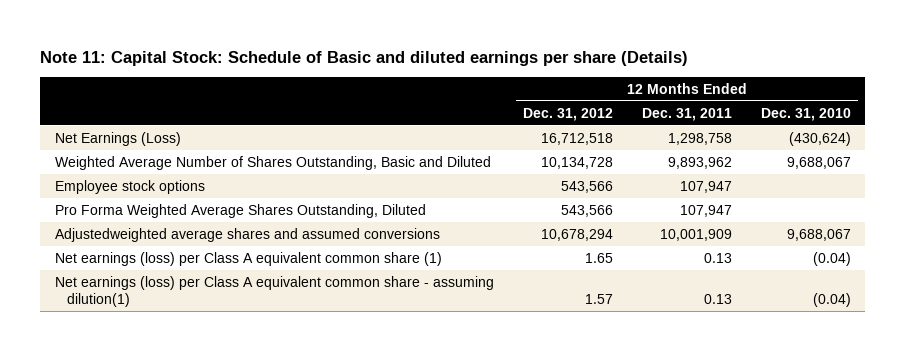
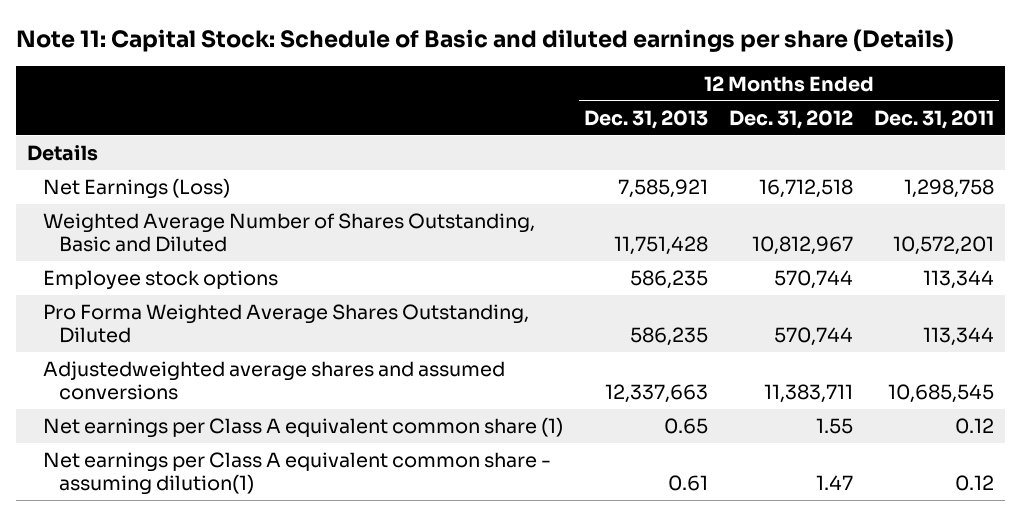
- | 12 Months Ended Dec. 31, 2012 | 12 Months Ended Dec. 31, 2011 | 12 Months Ended Dec. 31, 2010
+ | 12 Months Ended Dec. 31, 2013 | 12 Months Ended Dec. 31, 2012 | 12 Months Ended Dec. 31, 2011
+ Details
- Weighted Average Number of Shares Outstanding, Basic and Diluted | 10,134,728 | 9,893,962 | 9,688,067
- Employee stock options | 543,566 | 107,947 |
- Pro Forma Weighted Average Shares Outstanding, Diluted | 543,566 | 107,947 |
- Adjustedweighted average shares and assumed conversions | 10,678,294 | 10,001,909 | 9,688,067
- Net earnings (loss) per Class A equivalent common share (1) | 1.65 | 0.13 | (0.04)
- Net earnings (loss) per Class A equivalent common share - assuming dilution(1) | 1.57 | 0.13 | (0.04)
+ Weighted Average Number of Shares Outstanding, Basic and Diluted | 11,751,428 | 10,812,967 | 10,572,201
+ Employee stock options | 586,235 | 570,744 | 113,344
+ Pro Forma Weighted Average Shares Outstanding, Diluted | 586,235 | 570,744 | 113,344
+ Adjustedweighted average shares and assumed conversions | 12,337,663 | 11,383,711 | 10,685,545
+ Net earnings per Class A equivalent common share (1) | 0.65 | 1.55 | 0.12
+ Net earnings per Class A equivalent common share - assuming dilution(1) | 0.61 | 1.47 | 0.12

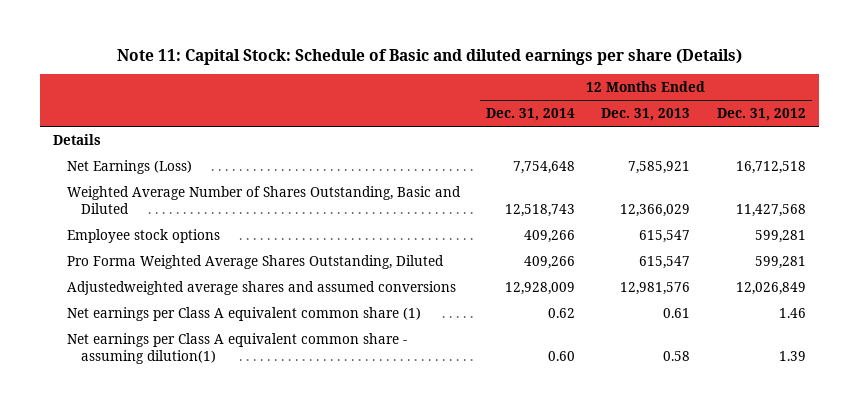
- | 12 Months Ended Dec. 31, 2013 | 12 Months Ended Dec. 31, 2012 | 12 Months Ended Dec. 31, 2011
+ | 12 Months Ended Dec. 31, 2014 | 12 Months Ended Dec. 31, 2013 | 12 Months Ended Dec. 31, 2012
- Weighted Average Number of Shares Outstanding, Basic and Diluted | 11,751,428 | 10,812,967 | 10,572,201
- Employee stock options | 586,235 | 570,744 | 113,344
- Pro Forma Weighted Average Shares Outstanding, Diluted | 586,235 | 570,744 | 113,344
- Adjustedweighted average shares and assumed conversions | 12,337,663 | 11,383,711 | 10,685,545
- Net earnings per Class A equivalent common share (1) | 0.65 | 1.55 | 0.12
- Net earnings per Class A equivalent common share - assuming dilution(1) | 0.61 | 1.47 | 0.12
+ Weighted Average Number of Shares Outstanding, Basic and Diluted | 12,518,743 | 12,366,029 | 11,427,568
+ Employee stock options | 409,266 | 615,547 | 599,281
+ Pro Forma Weighted Average Shares Outstanding, Diluted | 409,266 | 615,547 | 599,281
+ Adjustedweighted average shares and assumed conversions | 12,928,009 | 12,981,576 | 12,026,849
+ Net earnings per Class A equivalent common share (1) | 0.62 | 0.61 | 1.46
+ Net earnings per Class A equivalent common share - assuming dilution(1) | 0.60 | 0.58 | 1.39

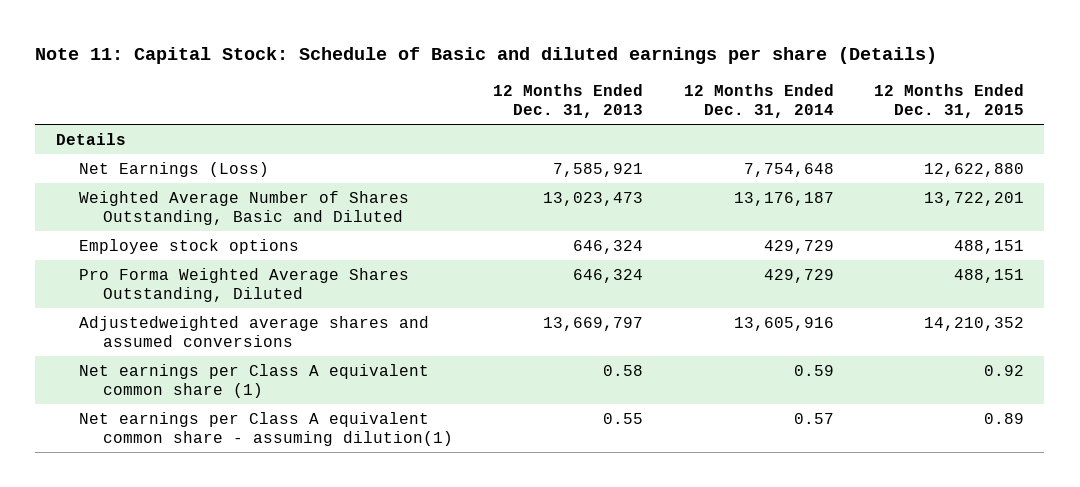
- | 12 Months Ended Dec. 31, 2014 | 12 Months Ended Dec. 31, 2013 | 12 Months Ended Dec. 31, 2012
+ | 12 Months Ended Dec. 31, 2013 | 12 Months Ended Dec. 31, 2014 | 12 Months Ended Dec. 31, 2015
- Weighted Average Number of Shares Outstanding, Basic and Diluted | 12,518,743 | 12,366,029 | 11,427,568
- Employee stock options | 409,266 | 615,547 | 599,281
- Pro Forma Weighted Average Shares Outstanding, Diluted | 409,266 | 615,547 | 599,281
- Adjustedweighted average shares and assumed conversions | 12,928,009 | 12,981,576 | 12,026,849
- Net earnings per Class A equivalent common share (1) | 0.62 | 0.61 | 1.46
- Net earnings per Class A equivalent common share - assuming dilution(1) | 0.60 | 0.58 | 1.39
+ Weighted Average Number of Shares Outstanding, Basic and Diluted | 13,023,473 | 13,176,187 | 13,722,201
+ Employee stock options | 646,324 | 429,729 | 488,151
+ Pro Forma Weighted Average Shares Outstanding, Diluted | 646,324 | 429,729 | 488,151
+ Adjustedweighted average shares and assumed conversions | 13,669,797 | 13,605,916 | 14,210,352
+ Net earnings per Class A equivalent common share (1) | 0.58 | 0.59 | 0.92
+ Net earnings per Class A equivalent common share - assuming dilution(1) | 0.55 | 0.57 | 0.89

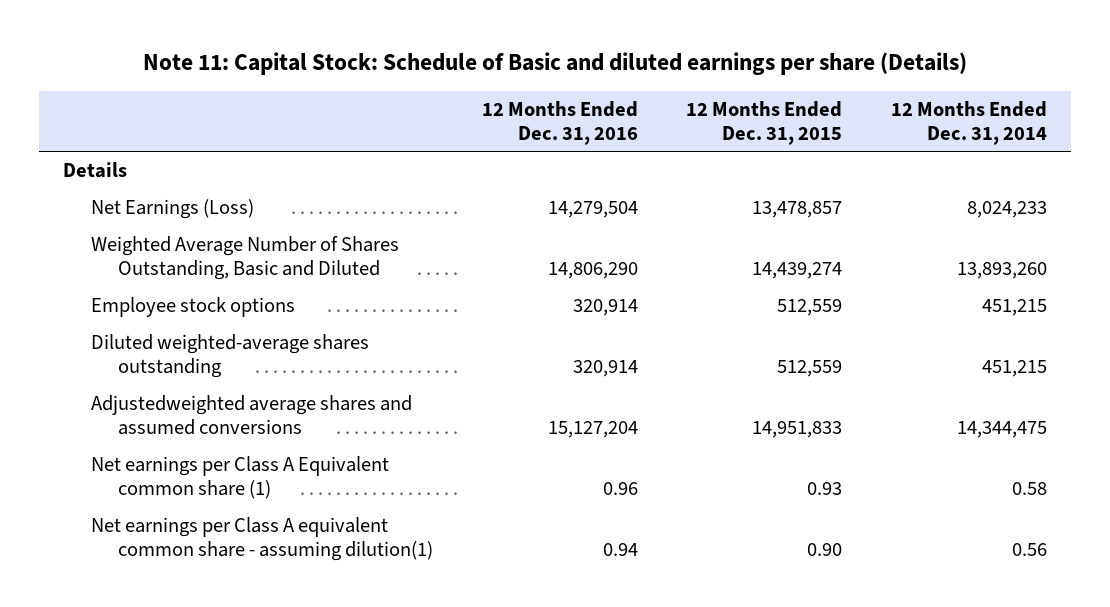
- | 12 Months Ended Dec. 31, 2013 | 12 Months Ended Dec. 31, 2014 | 12 Months Ended Dec. 31, 2015
+ | 12 Months Ended Dec. 31, 2016 | 12 Months Ended Dec. 31, 2015 | 12 Months Ended Dec. 31, 2014
- Net Earnings (Loss) | 7,585,921 | 7,754,648 | 12,622,880
- Weighted Average Number of Shares Outstanding, Basic and Diluted | 13,023,473 | 13,176,187 | 13,722,201
- Employee stock options | 646,324 | 429,729 | 488,151
- Pro Forma Weighted Average Shares Outstanding, Diluted | 646,324 | 429,729 | 488,151
- Adjustedweighted average shares and assumed conversions | 13,669,797 | 13,605,916 | 14,210,352
- Net earnings per Class A equivalent common share (1) | 0.58 | 0.59 | 0.92
- Net earnings per Class A equivalent common share - assuming dilution(1) | 0.55 | 0.57 | 0.89
+ Net Earnings (Loss) | 14,279,504 | 13,478,857 | 8,024,233
+ Weighted Average Number of Shares Outstanding, Basic and Diluted | 14,806,290 | 14,439,274 | 13,893,260
+ Employee stock options | 320,914 | 512,559 | 451,215
+ Diluted weighted-average shares outstanding | 320,914 | 512,559 | 451,215
+ Adjustedweighted average shares and assumed conversions | 15,127,204 | 14,951,833 | 14,344,475
+ Net earnings per Class A Equivalent common share (1) | 0.96 | 0.93 | 0.58
+ Net earnings per Class A equivalent common share - assuming dilution(1) | 0.94 | 0.90 | 0.56

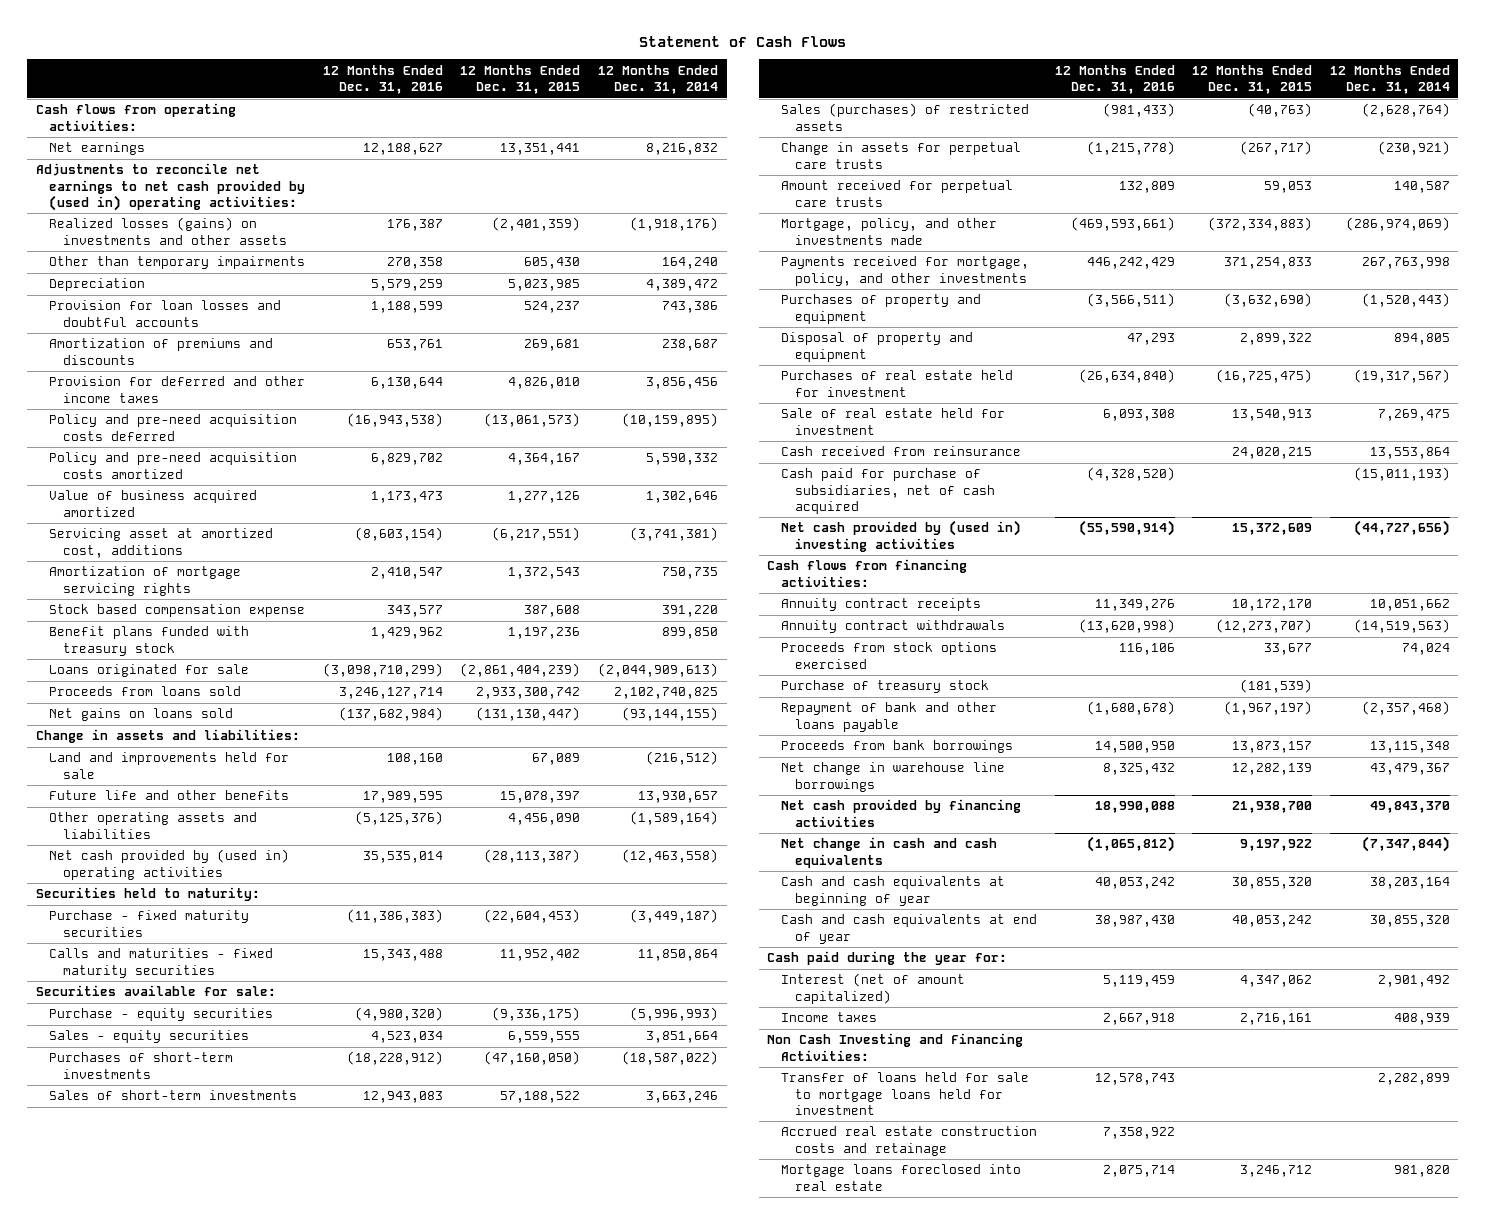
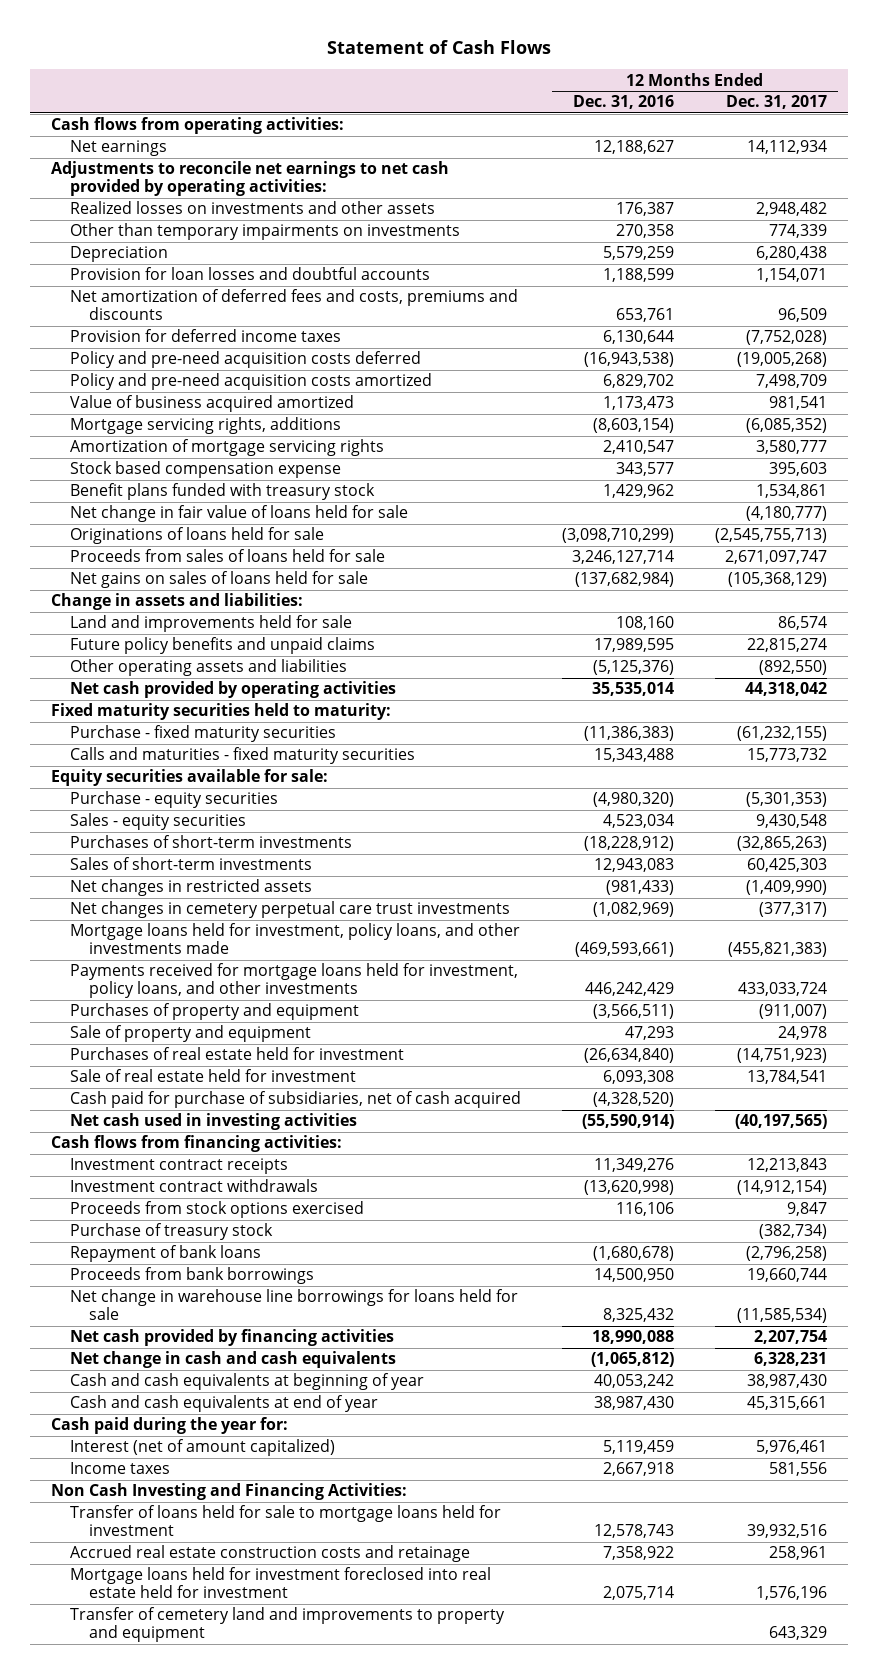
- | 12 Months Ended Dec. 31, 2016 | 12 Months Ended Dec. 31, 2015 | 12 Months Ended Dec. 31, 2014
+ | 12 Months Ended Dec. 31, 2016 | 12 Months Ended Dec. 31, 2017
- Adjustments to reconcile net earnings to net cash provided by (used in) operating activities:
- Realized losses (gains) on investments and other assets | 176,387 | (2,401,359) | (1,918,176)
- Other than temporary impairments | 270,358 | 605,430 | 164,240
+ Adjustments to reconcile net earnings to net cash provided by operating activities:
+ Realized losses on investments and other assets | 176,387 | 2,948,482
+ Other than temporary impairments on investments | 270,358 | 774,339
- Amortization of premiums and discounts | 653,761 | 269,681 | 238,687
- Provision for deferred and other income taxes | 6,130,644 | 4,826,010 | 3,856,456
+ Net amortization of deferred fees and costs, premiums and discounts | 653,761 | 96,509
+ Provision for deferred income taxes | 6,130,644 | (7,752,028)
- Servicing asset at amortized cost, additions | (8,603,154) | (6,217,551) | (3,741,381)
+ Mortgage servicing rights, additions | (8,603,154) | (6,085,352)
- Loans originated for sale | (3,098,710,299) | (2,861,404,239) | (2,044,909,613)
- Proceeds from loans sold | 3,246,127,714 | 2,933,300,742 | 2,102,740,825
- Net gains on loans sold | (137,682,984) | (131,130,447) | (93,144,155)
+ Net change in fair value of loans held for sale | | (4,180,777)
+ Originations of loans held for sale | (3,098,710,299) | (2,545,755,713)
+ Proceeds from sales of loans held for sale | 3,246,127,714 | 2,671,097,747
+ Net gains on sales of loans held for sale | (137,682,984) | (105,368,129)
- Future life and other benefits | 17,989,595 | 15,078,397 | 13,930,657
+ Future policy benefits and unpaid claims | 17,989,595 | 22,815,274
- Net cash provided by (used in) operating activities | 35,535,014 | (28,113,387) | (12,463,558)
- Securities held to maturity:
+ Net cash provided by operating activities | 35,535,014 | 44,318,042
+ Fixed maturity securities held to maturity:
- Securities available for sale:
+ Equity securities available for sale:
- Sales (purchases) of restricted assets | (981,433) | (40,763) | (2,628,764)
- Change in assets for perpetual care trusts | (1,215,778) | (267,717) | (230,921)
- Amount received for perpetual care trusts | 132,809 | 59,053 | 140,587
- Mortgage, policy, and other investments made | (469,593,661) | (372,334,883) | (286,974,069)
- Payments received for mortgage, policy, and other investments | 446,242,429 | 371,254,833 | 267,763,998
+ Net changes in restricted assets | (981,433) | (1,409,990)
+ Net changes in cemetery perpetual care trust investments | (1,082,969) | (377,317)
+ Mortgage loans held for investment, policy loans, and other investments made | (469,593,661) | (455,821,383)
+ Payments received for mortgage loans held for investment, policy loans, and other investments | 446,242,429 | 433,033,724
- Disposal of property and equipment | 47,293 | 2,899,322 | 894,805
+ Sale of property and equipment | 47,293 | 24,978
- Cash received from reinsurance | | 24,020,215 | 13,553,864
- Net cash provided by (used in) investing activities | (55,590,914) | 15,372,609 | (44,727,656)
+ Net cash used in investing activities | (55,590,914) | (40,197,565)
- Annuity contract receipts | 11,349,276 | 10,172,170 | 10,051,662
- Annuity contract withdrawals | (13,620,998) | (12,273,707) | (14,519,563)
+ Investment contract receipts | 11,349,276 | 12,213,843
+ Investment contract withdrawals | (13,620,998) | (14,912,154)
- Repayment of bank and other loans payable | (1,680,678) | (1,967,197) | (2,357,468)
+ Repayment of bank loans | (1,680,678) | (2,796,258)
- Net change in warehouse line borrowings | 8,325,432 | 12,282,139 | 43,479,367
+ Net change in warehouse line borrowings for loans held for sale | 8,325,432 | (11,585,534)
- Mortgage loans foreclosed into real estate | 2,075,714 | 3,246,712 | 981,820
+ Mortgage loans held for investment foreclosed into real estate held for investment | 2,075,714 | 1,576,196
+ Transfer of cemetery land and improvements to property and equipment | | 643,329

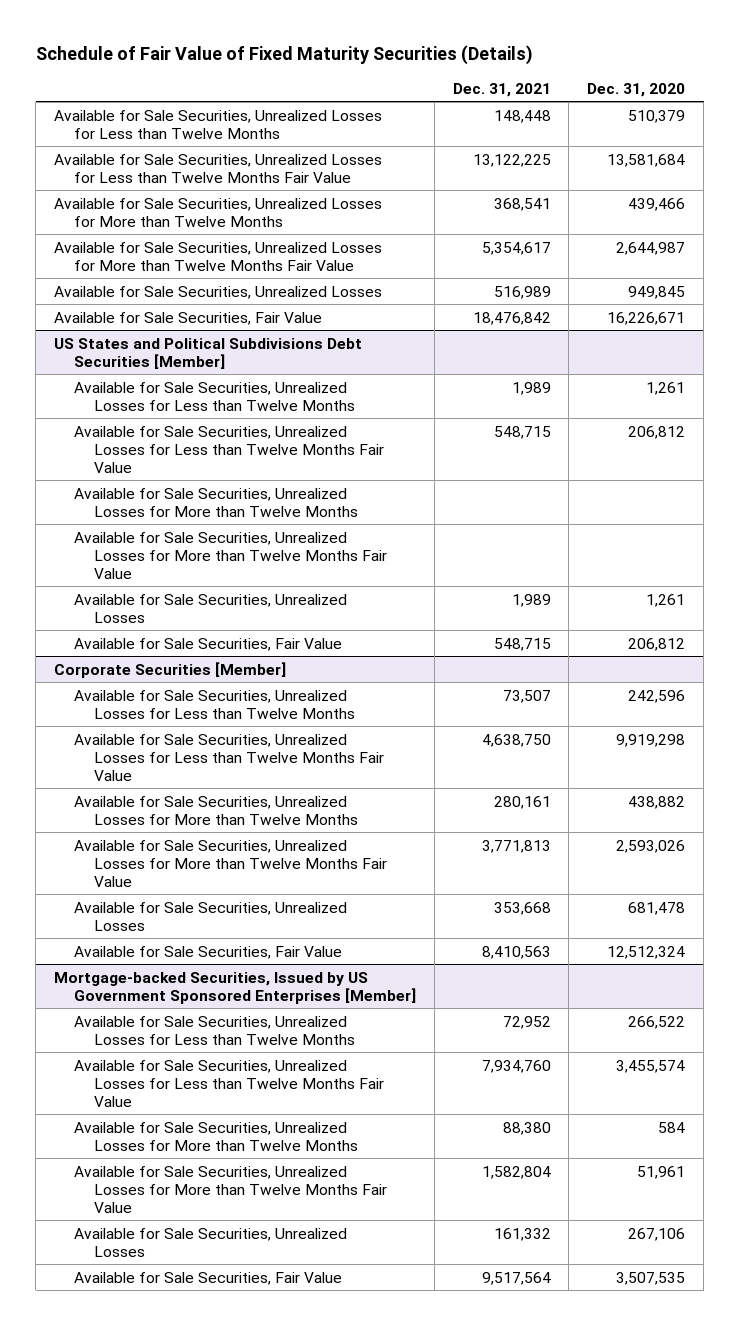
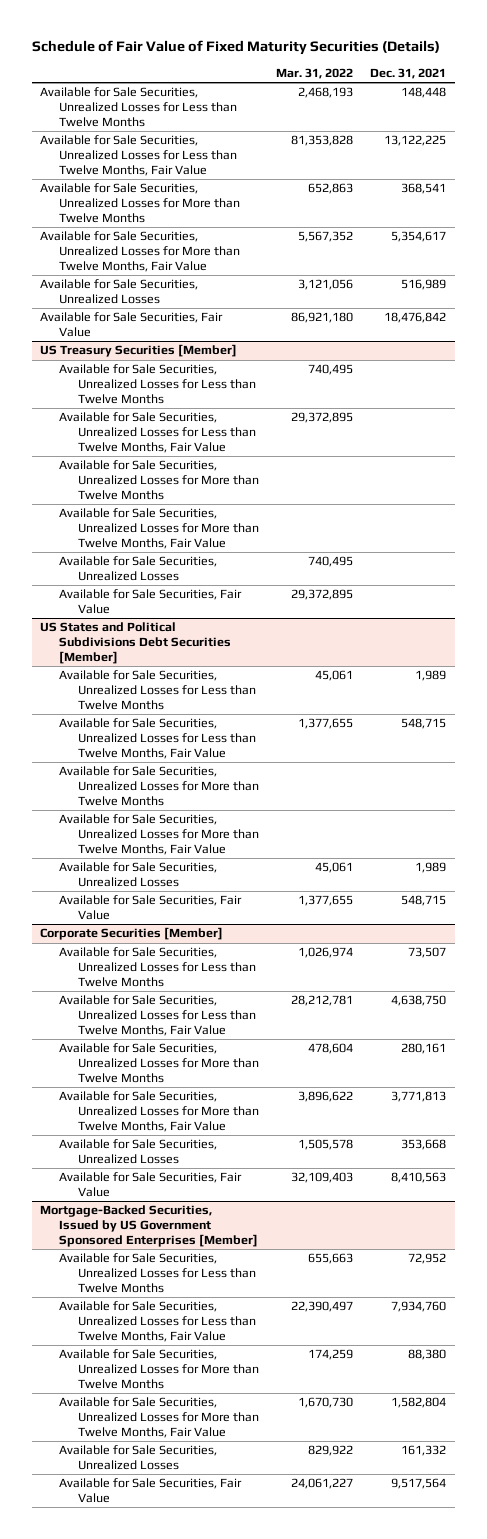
- | Dec. 31, 2021 | Dec. 31, 2020
+ | Mar. 31, 2022 | Dec. 31, 2021
- Available for Sale Securities, Unrealized Losses for Less than Twelve Months Fair Value | 13,122,225 | 13,581,684
+ Available for Sale Securities, Unrealized Losses for Less than Twelve Months, Fair Value | 81,353,828 | 13,122,225
- Available for Sale Securities, Unrealized Losses for More than Twelve Months Fair Value | 5,354,617 | 2,644,987
+ Available for Sale Securities, Unrealized Losses for More than Twelve Months, Fair Value | 5,567,352 | 5,354,617
+ US Treasury Securities [Member]
+ Available for Sale Securities, Unrealized Losses for Less than Twelve Months | 740,495 |
+ Available for Sale Securities, Unrealized Losses for Less than Twelve Months, Fair Value | 29,372,895 |
+ Available for Sale Securities, Unrealized Losses for More than Twelve Months
+ Available for Sale Securities, Unrealized Losses for More than Twelve Months, Fair Value
+ Available for Sale Securities, Unrealized Losses | 740,495 |
+ Available for Sale Securities, Fair Value | 29,372,895 |
@ US States and Political Subdivisions Debt Securities [Member]
- Available for Sale Securities, Unrealized Losses for Less than Twelve Months Fair Value | 548,715 | 206,812
+ Available for Sale Securities, Unrealized Losses for Less than Twelve Months, Fair Value | 1,377,655 | 548,715
- Available for Sale Securities, Unrealized Losses for More than Twelve Months Fair Value
+ Available for Sale Securities, Unrealized Losses for More than Twelve Months, Fair Value
@ Corporate Securities [Member]
- Available for Sale Securities, Unrealized Losses for Less than Twelve Months Fair Value | 4,638,750 | 9,919,298
+ Available for Sale Securities, Unrealized Losses for Less than Twelve Months, Fair Value | 28,212,781 | 4,638,750
- Available for Sale Securities, Unrealized Losses for More than Twelve Months Fair Value | 3,771,813 | 2,593,026
+ Available for Sale Securities, Unrealized Losses for More than Twelve Months, Fair Value | 3,896,622 | 3,771,813
- Mortgage-backed Securities, Issued by US Government Sponsored Enterprises [Member]
+ Mortgage-Backed Securities, Issued by US Government Sponsored Enterprises [Member]
- Available for Sale Securities, Unrealized Losses for Less than Twelve Months Fair Value | 7,934,760 | 3,455,574
+ Available for Sale Securities, Unrealized Losses for Less than Twelve Months, Fair Value | 22,390,497 | 7,934,760
- Available for Sale Securities, Unrealized Losses for More than Twelve Months Fair Value | 1,582,804 | 51,961
+ Available for Sale Securities, Unrealized Losses for More than Twelve Months, Fair Value | 1,670,730 | 1,582,804

